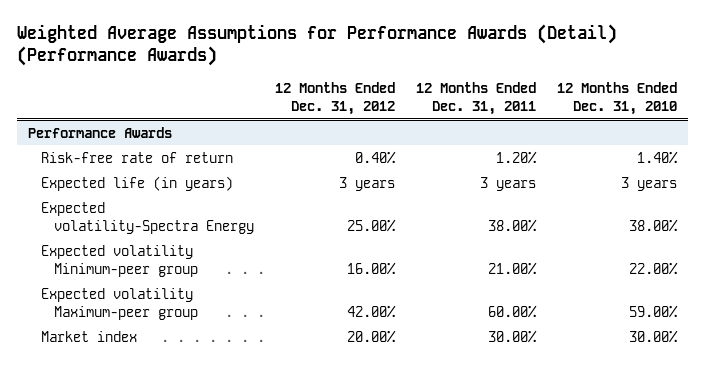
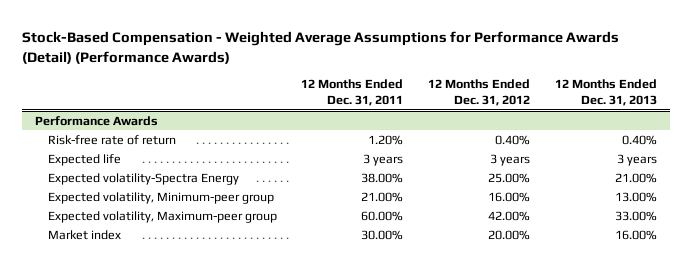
- Weighted Average Assumptions for Performance Awards (Detail) (Performance Awards)
+ Stock-Based Compensation - Weighted Average Assumptions for Performance Awards (Detail) (Performance Awards)
- | 12 Months Ended Dec. 31, 2012 | 12 Months Ended Dec. 31, 2011 | 12 Months Ended Dec. 31, 2010
+ | 12 Months Ended Dec. 31, 2011 | 12 Months Ended Dec. 31, 2012 | 12 Months Ended Dec. 31, 2013
@ Performance Awards
- Expected life (in years) | 3 years | 3 years | 3 years
+ Expected life | 3 years | 3 years | 3 years
- Expected volatility Minimum-peer group | 16.00% | 21.00% | 22.00%
- Expected volatility Maximum-peer group | 42.00% | 60.00% | 59.00%
+ Expected volatility, Minimum-peer group | 21.00% | 16.00% | 13.00%
+ Expected volatility, Maximum-peer group | 60.00% | 42.00% | 33.00%

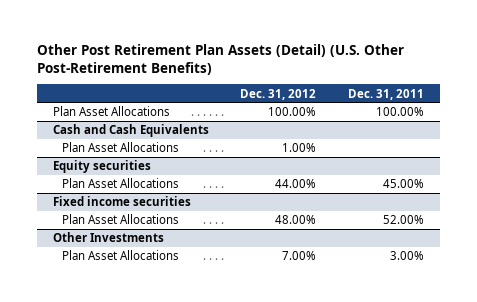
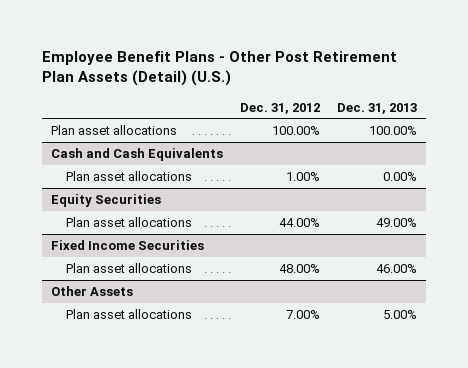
- Other Post Retirement Plan Assets (Detail) (U.S. Other Post-Retirement Benefits)
+ Employee Benefit Plans - Other Post Retirement Plan Assets (Detail) (U.S.)
- | Dec. 31, 2012 | Dec. 31, 2011
+ | Dec. 31, 2012 | Dec. 31, 2013
- Plan Asset Allocations | 100.00% | 100.00%
+ Plan asset allocations | 100.00% | 100.00%
@ Cash and Cash Equivalents
- Plan Asset Allocations | 1.00% |
- Equity securities
- Plan Asset Allocations | 44.00% | 45.00%
- Fixed income securities
- Plan Asset Allocations | 48.00% | 52.00%
- Other Investments
- Plan Asset Allocations | 7.00% | 3.00%
@ Cash and Cash Equivalents
+ Plan asset allocations | 1.00% | 0.00%
+ Equity Securities
+ Plan asset allocations | 44.00% | 49.00%
+ Fixed Income Securities
+ Plan asset allocations | 48.00% | 46.00%
+ Other Assets
+ Plan asset allocations | 7.00% | 5.00%

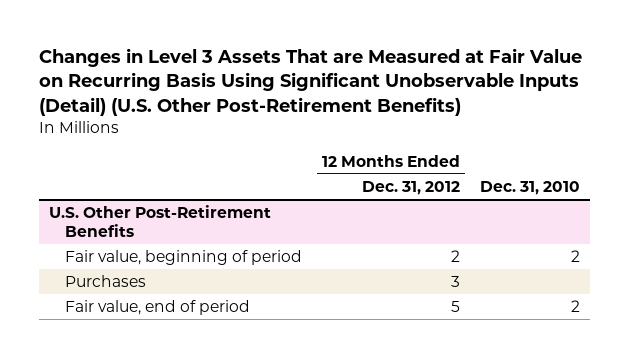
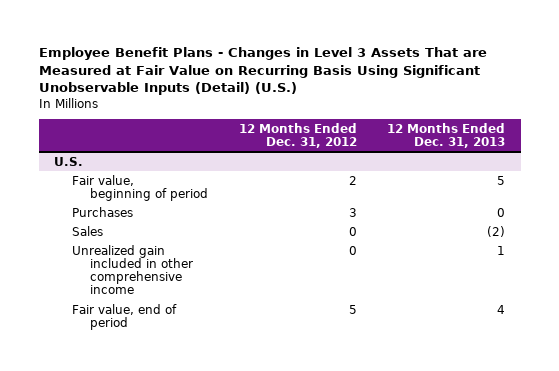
- Changes in Level 3 Assets That are Measured at Fair Value on Recurring Basis Using Significant Unobservable Inputs (Detail) (U.S. Other Post-Retirement Benefits)
+ Employee Benefit Plans - Changes in Level 3 Assets That are Measured at Fair Value on Recurring Basis Using Significant Unobservable Inputs (Detail) (U.S.)
- | 12 Months Ended Dec. 31, 2012 | Dec. 31, 2010
+ | 12 Months Ended Dec. 31, 2012 | 12 Months Ended Dec. 31, 2013
- U.S. Other Post-Retirement Benefits
+ U.S.
+ Sales | 0 | (2)
+ Unrealized gain included in other comprehensive income | 0 | 1

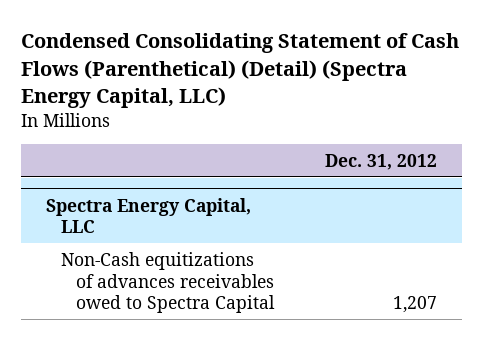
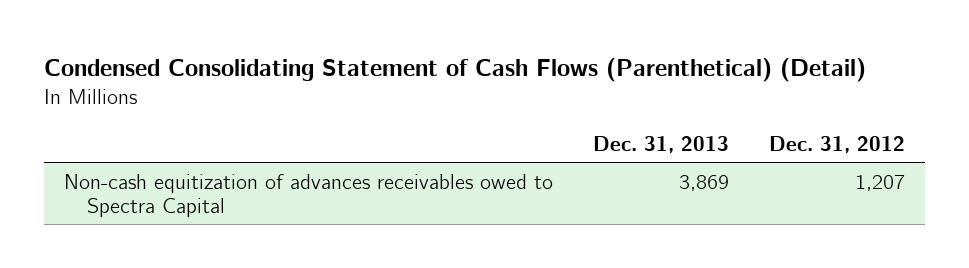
- Condensed Consolidating Statement of Cash Flows (Parenthetical) (Detail) (Spectra Energy Capital, LLC)
+ Condensed Consolidating Statement of Cash Flows (Parenthetical) (Detail)
- | Dec. 31, 2012
+ | Dec. 31, 2013 | Dec. 31, 2012
- Spectra Energy Capital, LLC
- Non-Cash equitizations of advances receivables owed to Spectra Capital | 1,207
+ Non-cash equitization of advances receivables owed to Spectra Capital | 3,869 | 1,207

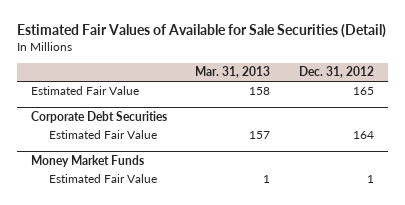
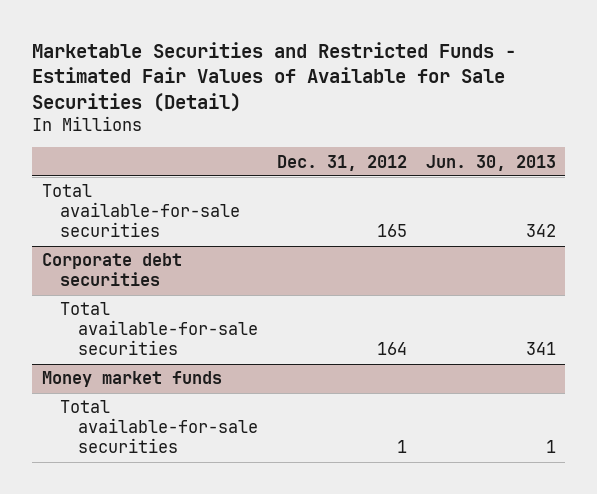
- Estimated Fair Values of Available for Sale Securities (Detail)
+ Marketable Securities and Restricted Funds - Estimated Fair Values of Available for Sale Securities (Detail)
- | Mar. 31, 2013 | Dec. 31, 2012
+ | Dec. 31, 2012 | Jun. 30, 2013
- Estimated Fair Value | 158 | 165
- Corporate Debt Securities
- Estimated Fair Value | 157 | 164
- Money Market Funds
- Estimated Fair Value | 1 | 1
+ Total available-for-sale securities | 165 | 342
+ Corporate debt securities
+ Total available-for-sale securities | 164 | 341
+ Money market funds
+ Total available-for-sale securities | 1 | 1

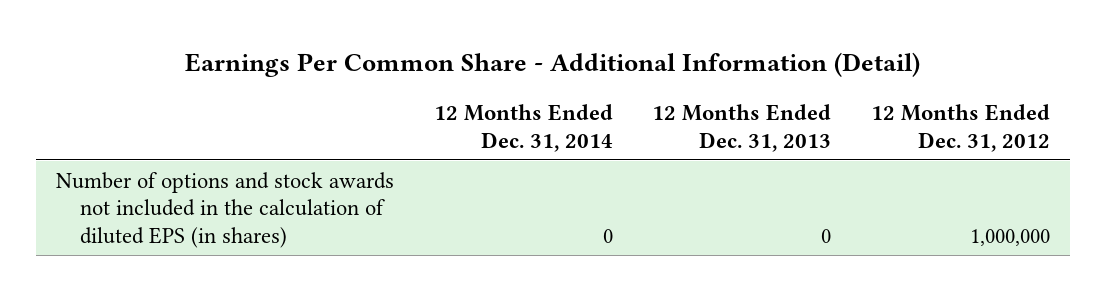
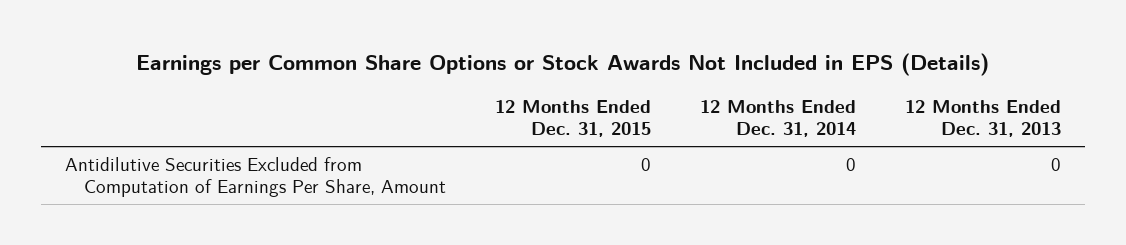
- Earnings Per Common Share - Additional Information (Detail)
+ Earnings per Common Share Options or Stock Awards Not Included in EPS (Details)
- | 12 Months Ended Dec. 31, 2014 | 12 Months Ended Dec. 31, 2013 | 12 Months Ended Dec. 31, 2012
+ | 12 Months Ended Dec. 31, 2015 | 12 Months Ended Dec. 31, 2014 | 12 Months Ended Dec. 31, 2013
- Number of options and stock awards not included in the calculation of diluted EPS (in shares) | 0 | 0 | 1,000,000
+ Antidilutive Securities Excluded from Computation of Earnings Per Share, Amount | 0 | 0 | 0

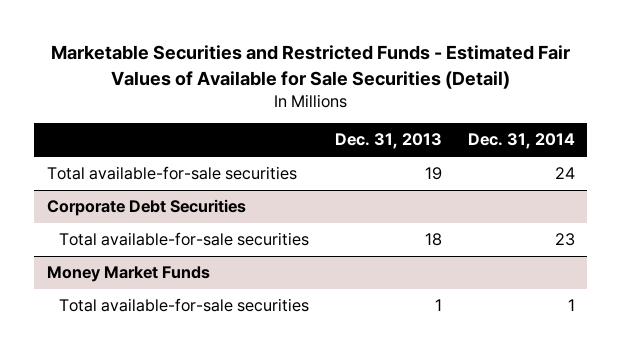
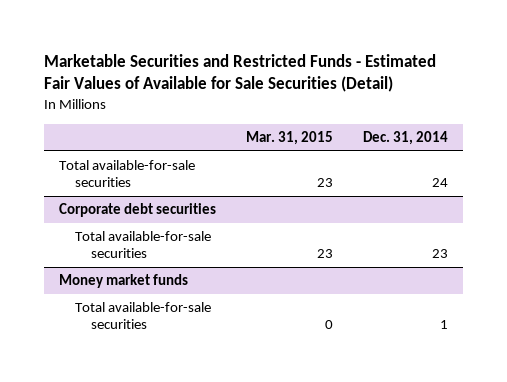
- | Dec. 31, 2013 | Dec. 31, 2014
+ | Mar. 31, 2015 | Dec. 31, 2014
- Corporate Debt Securities
+ Corporate debt securities
- Money Market Funds
+ Money market funds

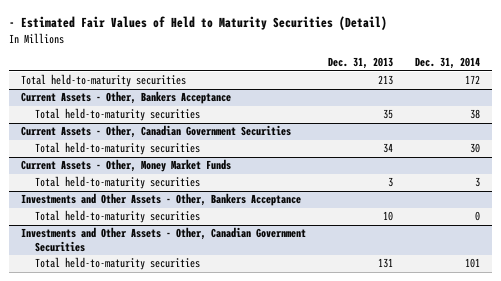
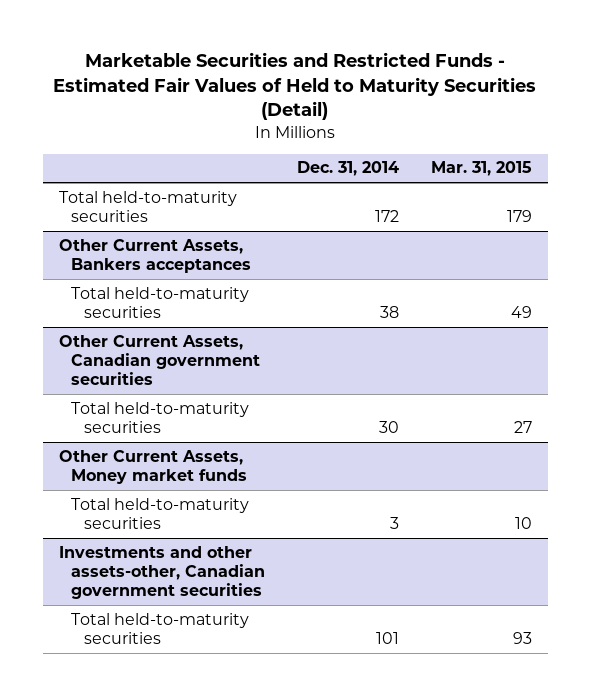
- - Estimated Fair Values of Held to Maturity Securities (Detail)
+ Marketable Securities and Restricted Funds - Estimated Fair Values of Held to Maturity Securities (Detail)
- | Dec. 31, 2013 | Dec. 31, 2014
+ | Dec. 31, 2014 | Mar. 31, 2015
- Current Assets - Other, Bankers Acceptance
+ Other Current Assets, Bankers acceptances
- Current Assets - Other, Canadian Government Securities
+ Other Current Assets, Canadian government securities
- Current Assets - Other, Money Market Funds
+ Other Current Assets, Money market funds
- Investments and Other Assets - Other, Bankers Acceptance
- Total held-to-maturity securities | 10 | 0
- Investments and Other Assets - Other, Canadian Government Securities
+ Investments and other assets-other, Canadian government securities

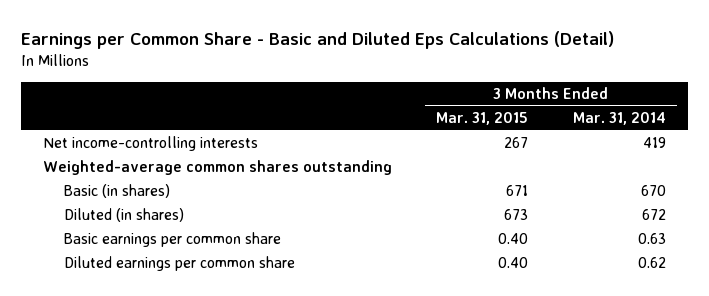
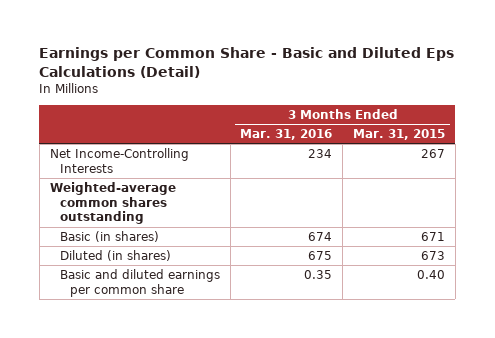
- | 3 Months Ended Mar. 31, 2015 | 3 Months Ended Mar. 31, 2014
+ | 3 Months Ended Mar. 31, 2016 | 3 Months Ended Mar. 31, 2015
- Net income-controlling interests | 267 | 419
+ Net Income-Controlling Interests | 234 | 267
- Basic earnings per common share | 0.40 | 0.63
- Diluted earnings per common share | 0.40 | 0.62
+ Basic and diluted earnings per common share | 0.35 | 0.40

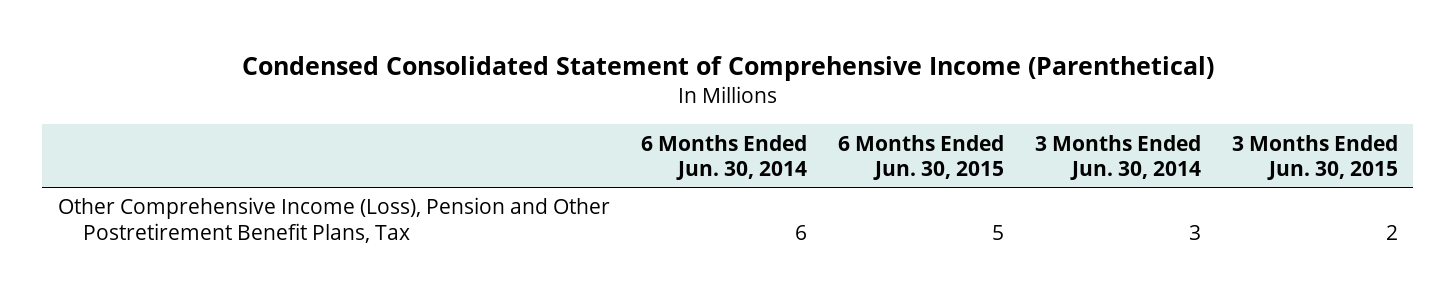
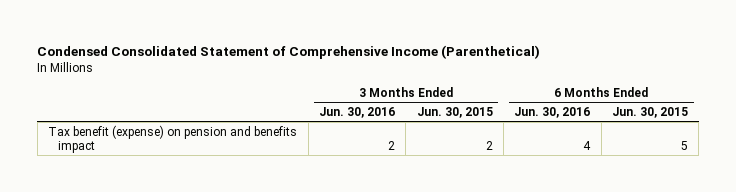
- | 6 Months Ended Jun. 30, 2014 | 6 Months Ended Jun. 30, 2015 | 3 Months Ended Jun. 30, 2014 | 3 Months Ended Jun. 30, 2015
+ | 3 Months Ended Jun. 30, 2016 | 3 Months Ended Jun. 30, 2015 | 6 Months Ended Jun. 30, 2016 | 6 Months Ended Jun. 30, 2015
- Other Comprehensive Income (Loss), Pension and Other Postretirement Benefit Plans, Tax | 6 | 5 | 3 | 2
+ Tax benefit (expense) on pension and benefits impact | 2 | 2 | 4 | 5

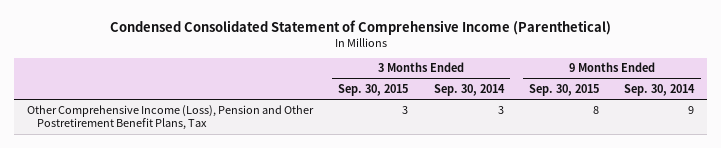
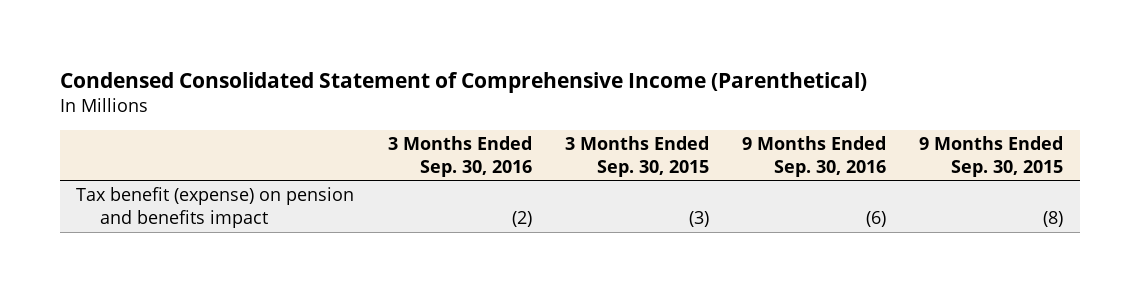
- | 3 Months Ended Sep. 30, 2015 | 3 Months Ended Sep. 30, 2014 | 9 Months Ended Sep. 30, 2015 | 9 Months Ended Sep. 30, 2014
+ | 3 Months Ended Sep. 30, 2016 | 3 Months Ended Sep. 30, 2015 | 9 Months Ended Sep. 30, 2016 | 9 Months Ended Sep. 30, 2015
- Other Comprehensive Income (Loss), Pension and Other Postretirement Benefit Plans, Tax | 3 | 3 | 8 | 9
+ Tax benefit (expense) on pension and benefits impact | (2) | (3) | (6) | (8)

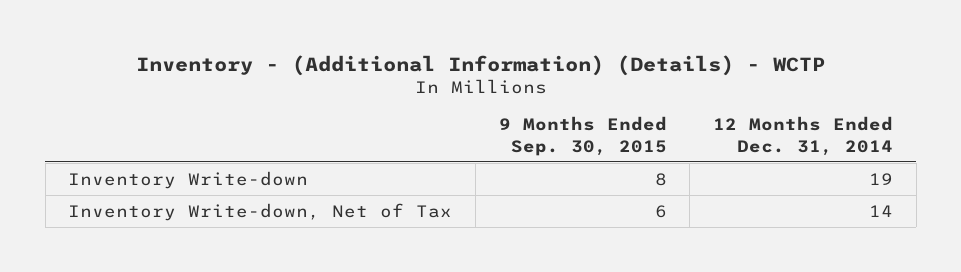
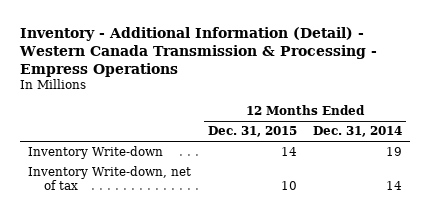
- Inventory - (Additional Information) (Details) - WCTP
+ Inventory - Additional Information (Detail) - Western Canada Transmission & Processing - Empress Operations
- | 9 Months Ended Sep. 30, 2015 | 12 Months Ended Dec. 31, 2014
+ | 12 Months Ended Dec. 31, 2015 | 12 Months Ended Dec. 31, 2014
- Inventory Write-down, Net of Tax | 6 | 14
+ Inventory Write-down, net of tax | 10 | 14

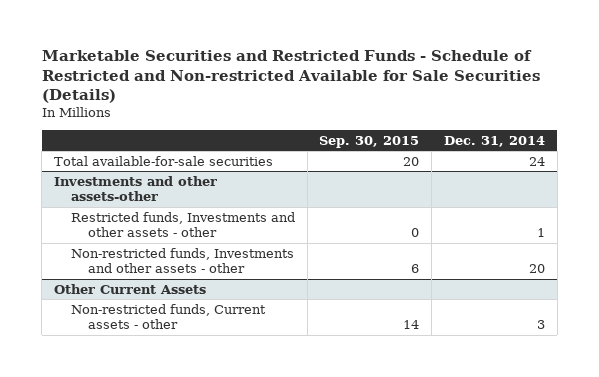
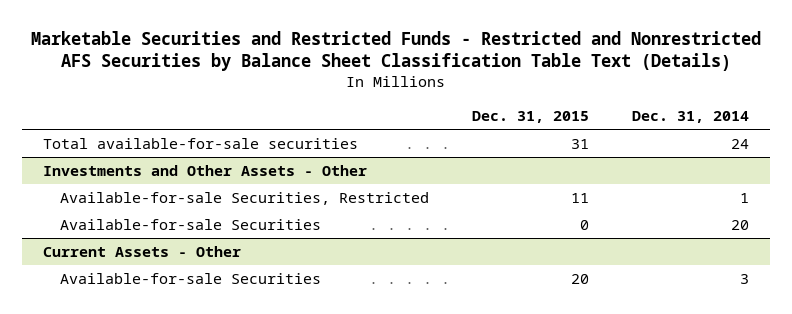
- Marketable Securities and Restricted Funds - Schedule of Restricted and Non-restricted Available for Sale Securities (Details)
+ Marketable Securities and Restricted Funds - Restricted and Nonrestricted AFS Securities by Balance Sheet Classification Table Text (Details)
- | Sep. 30, 2015 | Dec. 31, 2014
+ | Dec. 31, 2015 | Dec. 31, 2014
- Investments and other assets-other
- Restricted funds, Investments and other assets - other | 0 | 1
- Non-restricted funds, Investments and other assets - other | 6 | 20
- Other Current Assets
- Non-restricted funds, Current assets - other | 14 | 3
+ Investments and Other Assets - Other
+ Available-for-sale Securities, Restricted | 11 | 1
+ Available-for-sale Securities | 0 | 20
+ Current Assets - Other
+ Available-for-sale Securities | 20 | 3

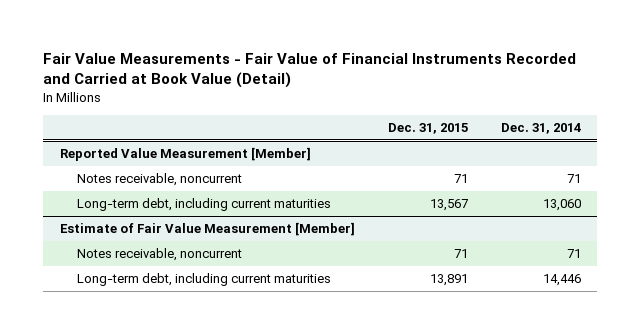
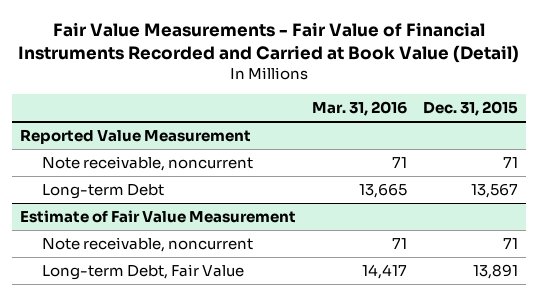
- | Dec. 31, 2015 | Dec. 31, 2014
+ | Mar. 31, 2016 | Dec. 31, 2015
- Reported Value Measurement [Member]
- Notes receivable, noncurrent | 71 | 71
- Long-term debt, including current maturities | 13,567 | 13,060
- Estimate of Fair Value Measurement [Member]
- Notes receivable, noncurrent | 71 | 71
- Long-term debt, including current maturities | 13,891 | 14,446
+ Reported Value Measurement
+ Note receivable, noncurrent | 71 | 71
+ Long-term Debt | 13,665 | 13,567
+ Estimate of Fair Value Measurement
+ Note receivable, noncurrent | 71 | 71
+ Long-term Debt, Fair Value | 14,417 | 13,891

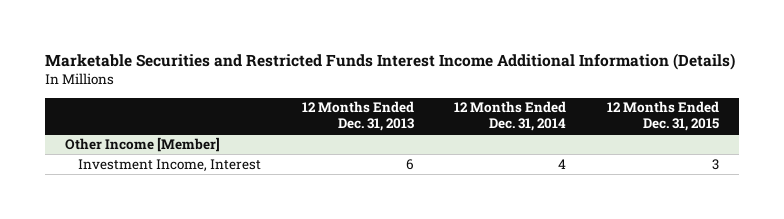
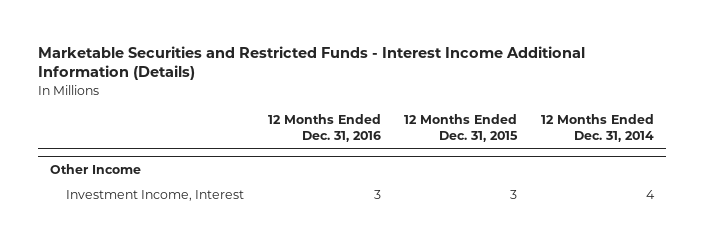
- Marketable Securities and Restricted Funds Interest Income Additional Information (Details)
+ Marketable Securities and Restricted Funds - Interest Income Additional Information (Details)
- | 12 Months Ended Dec. 31, 2013 | 12 Months Ended Dec. 31, 2014 | 12 Months Ended Dec. 31, 2015
+ | 12 Months Ended Dec. 31, 2016 | 12 Months Ended Dec. 31, 2015 | 12 Months Ended Dec. 31, 2014
- Other Income [Member]
+ Other Income

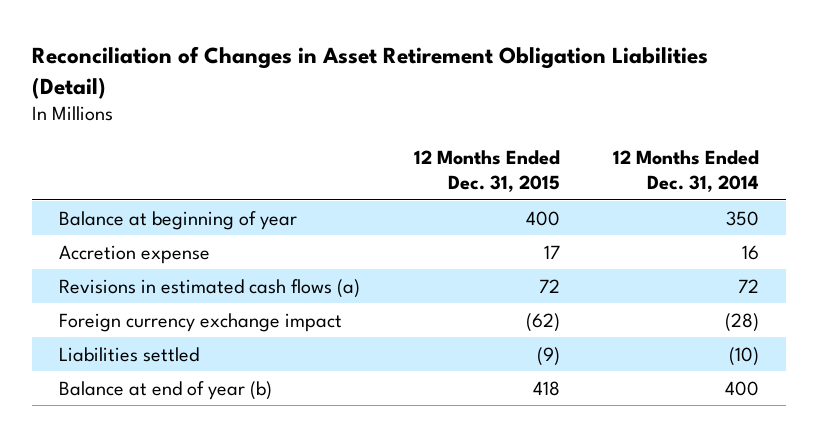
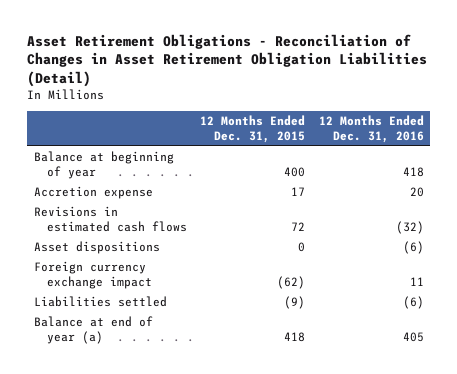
- Reconciliation of Changes in Asset Retirement Obligation Liabilities (Detail)
+ Asset Retirement Obligations - Reconciliation of Changes in Asset Retirement Obligation Liabilities (Detail)
- | 12 Months Ended Dec. 31, 2015 | 12 Months Ended Dec. 31, 2014
+ | 12 Months Ended Dec. 31, 2015 | 12 Months Ended Dec. 31, 2016
- Revisions in estimated cash flows (a) | 72 | 72
+ Revisions in estimated cash flows | 72 | (32)
+ Asset dispositions | 0 | (6)
- Balance at end of year (b) | 418 | 400
+ Balance at end of year (a) | 418 | 405

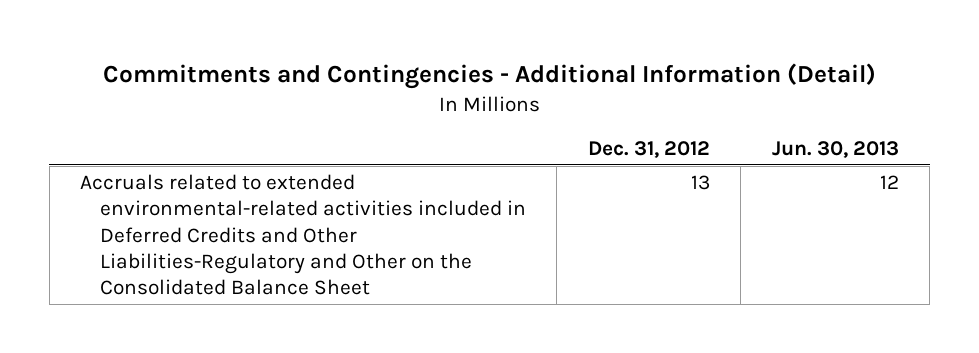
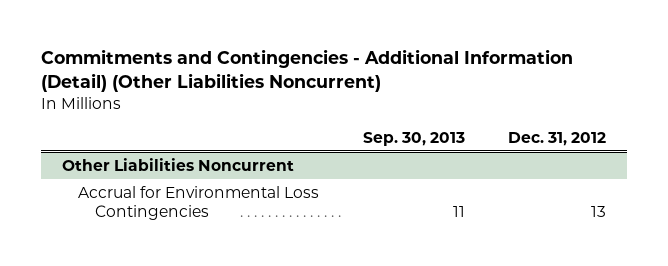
- Commitments and Contingencies - Additional Information (Detail)
+ Commitments and Contingencies - Additional Information (Detail) (Other Liabilities Noncurrent)
- | Dec. 31, 2012 | Jun. 30, 2013
+ | Sep. 30, 2013 | Dec. 31, 2012
- Accruals related to extended environmental-related activities included in Deferred Credits and Other Liabilities-Regulatory and Other on the Consolidated Balance Sheet | 13 | 12
+ Other Liabilities Noncurrent
+ Accrual for Environmental Loss Contingencies | 11 | 13

